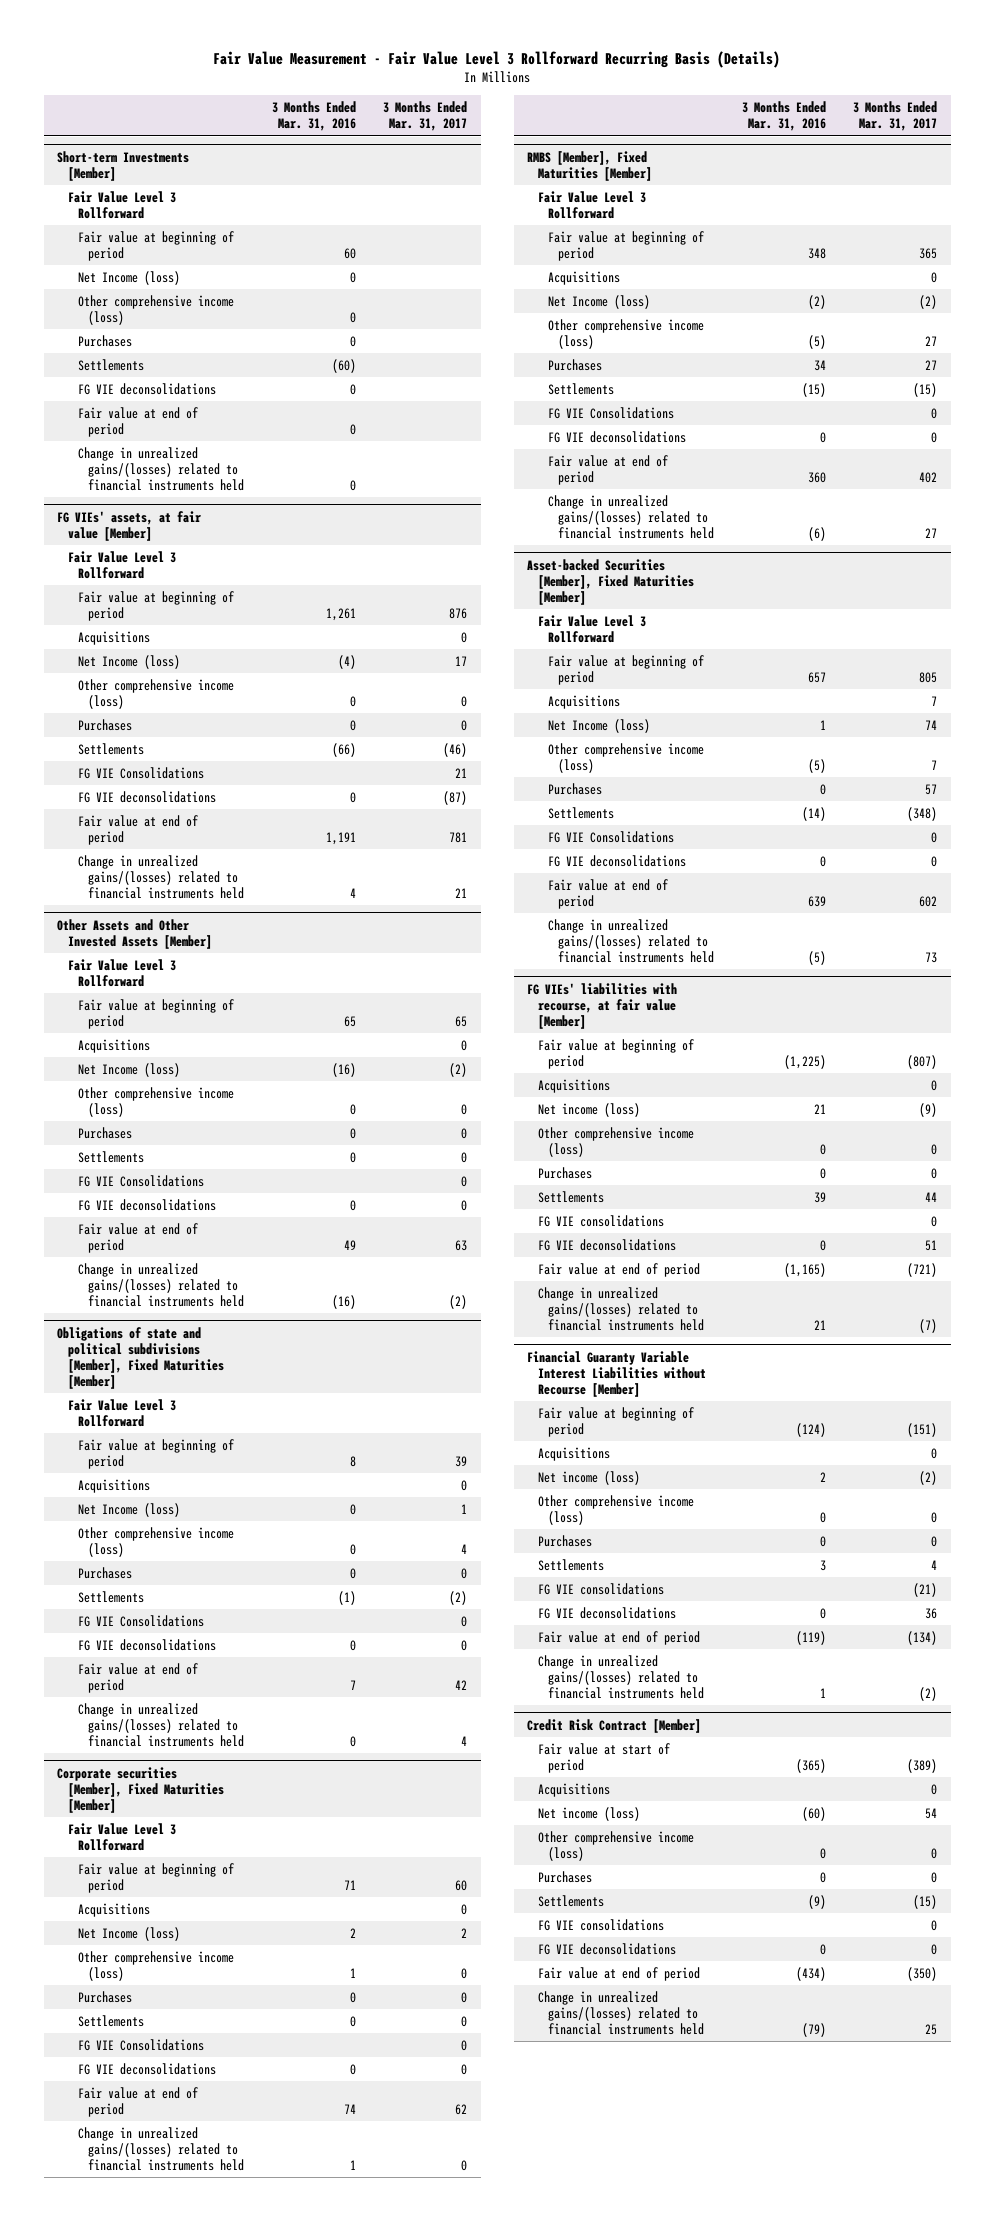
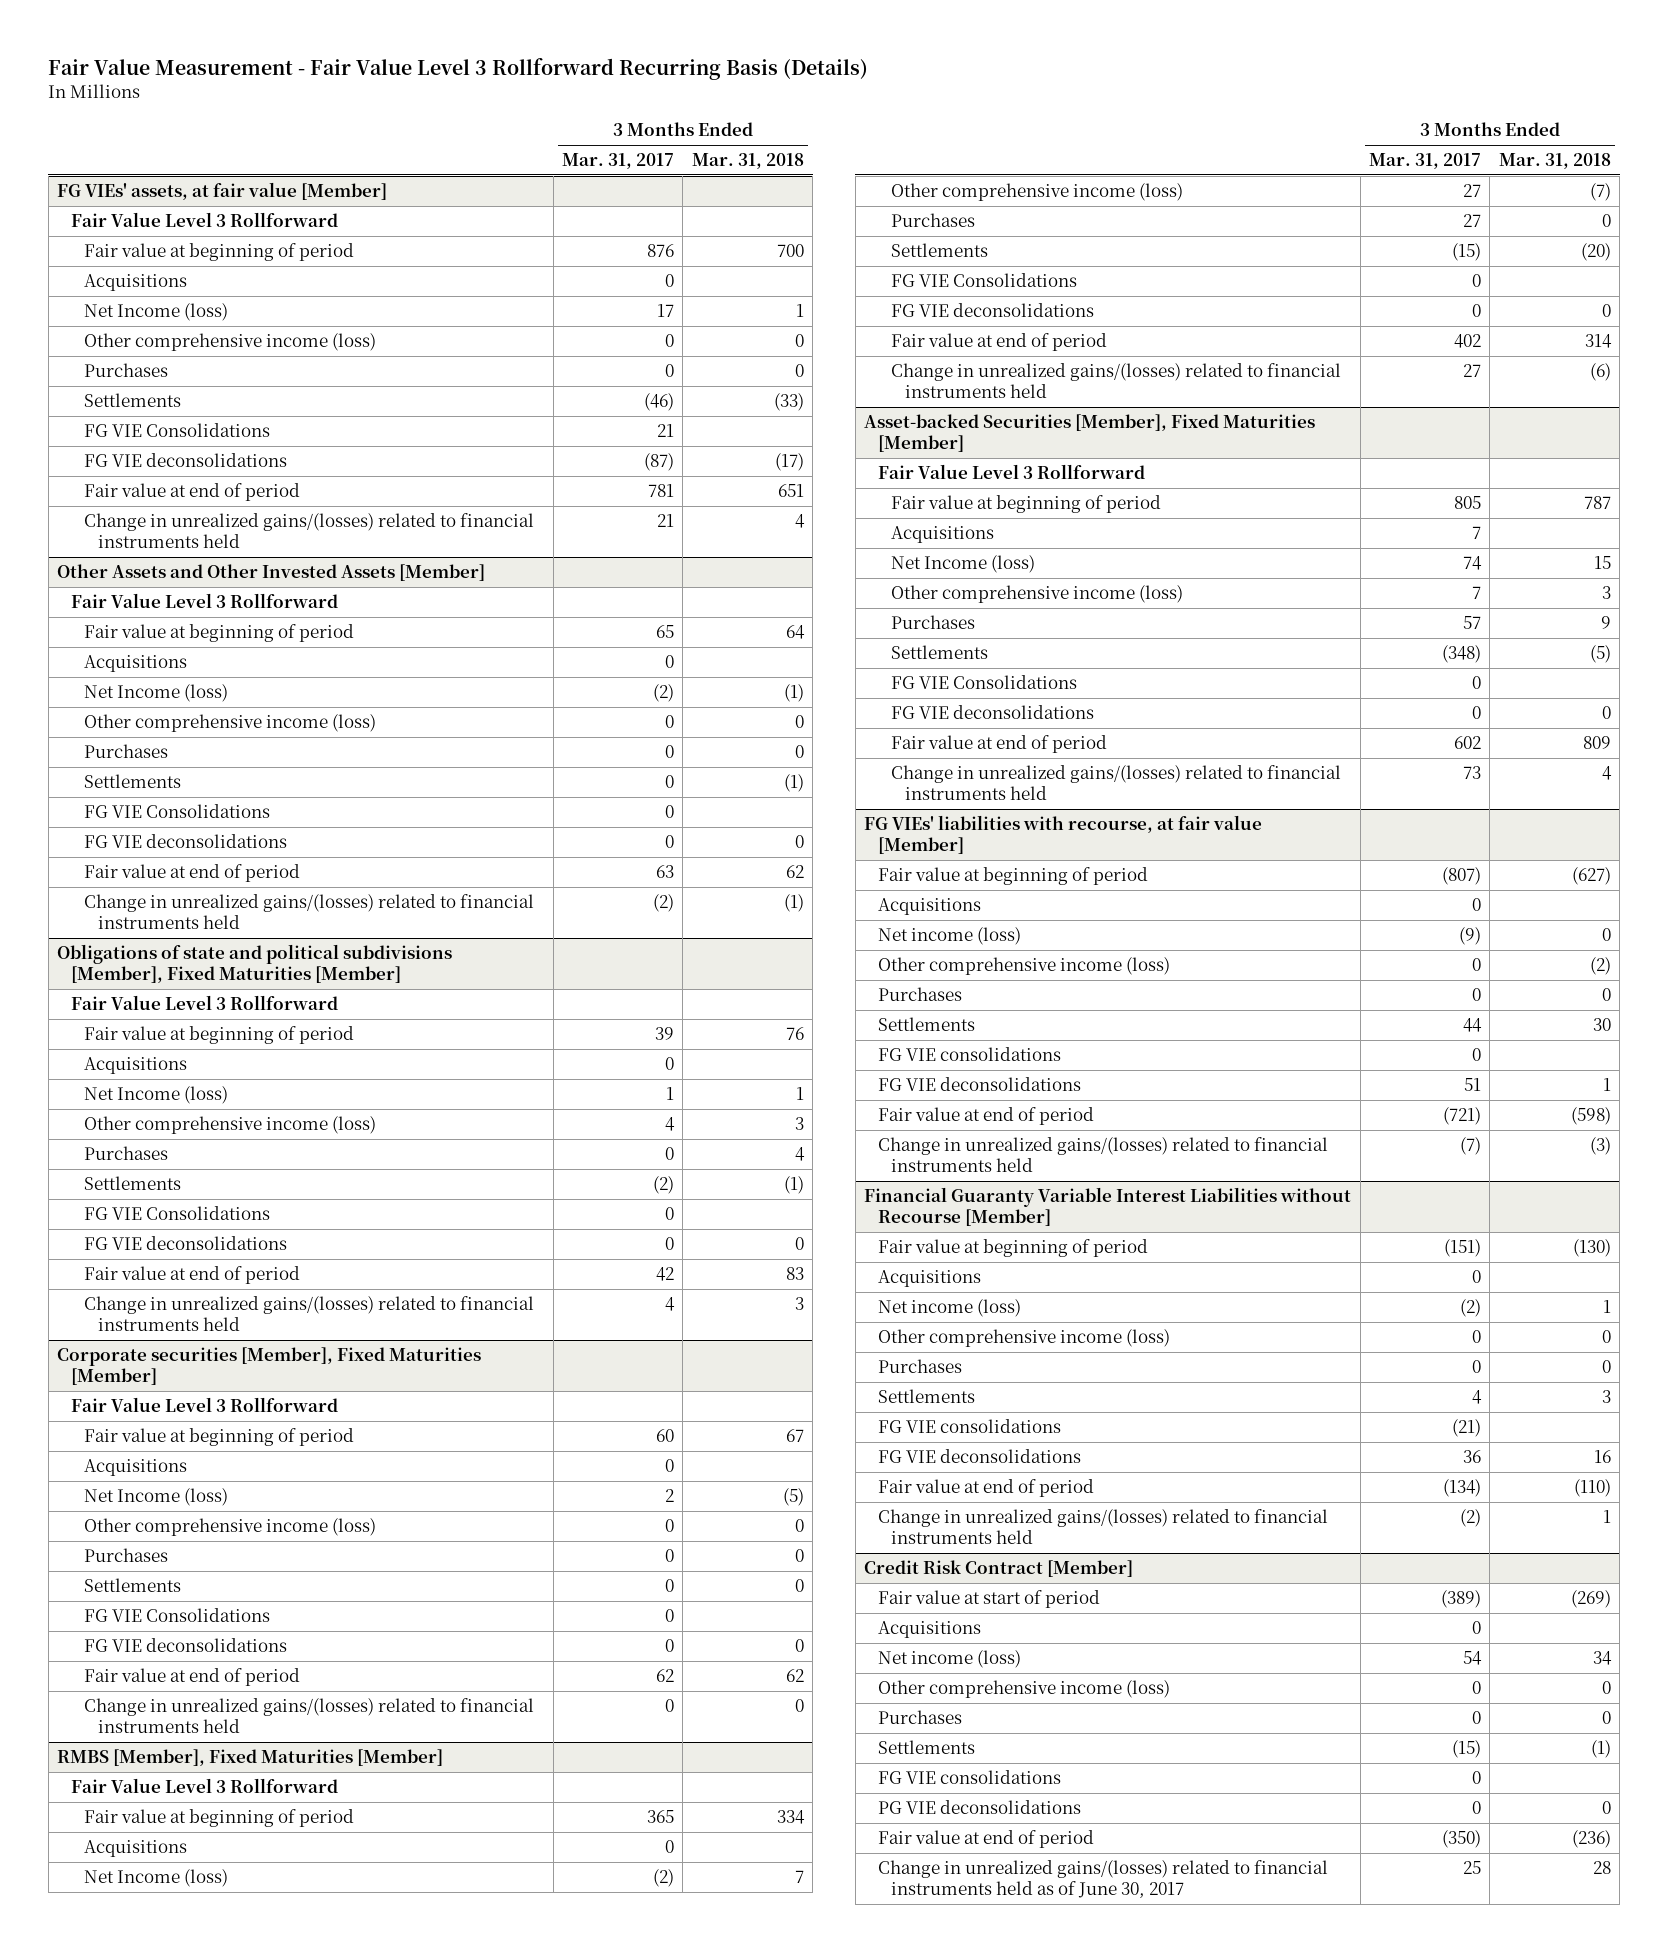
- | 3 Months Ended Mar. 31, 2016 | 3 Months Ended Mar. 31, 2017
+ | 3 Months Ended Mar. 31, 2017 | 3 Months Ended Mar. 31, 2018
- Short-term Investments [Member]
- Fair Value Level 3 Rollforward
- Fair value at beginning of period | 60 |
- Net Income (loss) | 0 |
- Other comprehensive income (loss) | 0 |
- Purchases | 0 |
- Settlements | (60) |
- FG VIE deconsolidations | 0 |
- Fair value at end of period | 0 |
- Change in unrealized gains/(losses) related to financial instruments held | 0 |
@ Credit Risk Contract [Member]
- FG VIE deconsolidations | 0 | 0
+ PG VIE deconsolidations | 0 | 0
- Change in unrealized gains/(losses) related to financial instruments held | (79) | 25
+ Change in unrealized gains/(losses) related to financial instruments held as of June 30, 2017 | 25 | 28

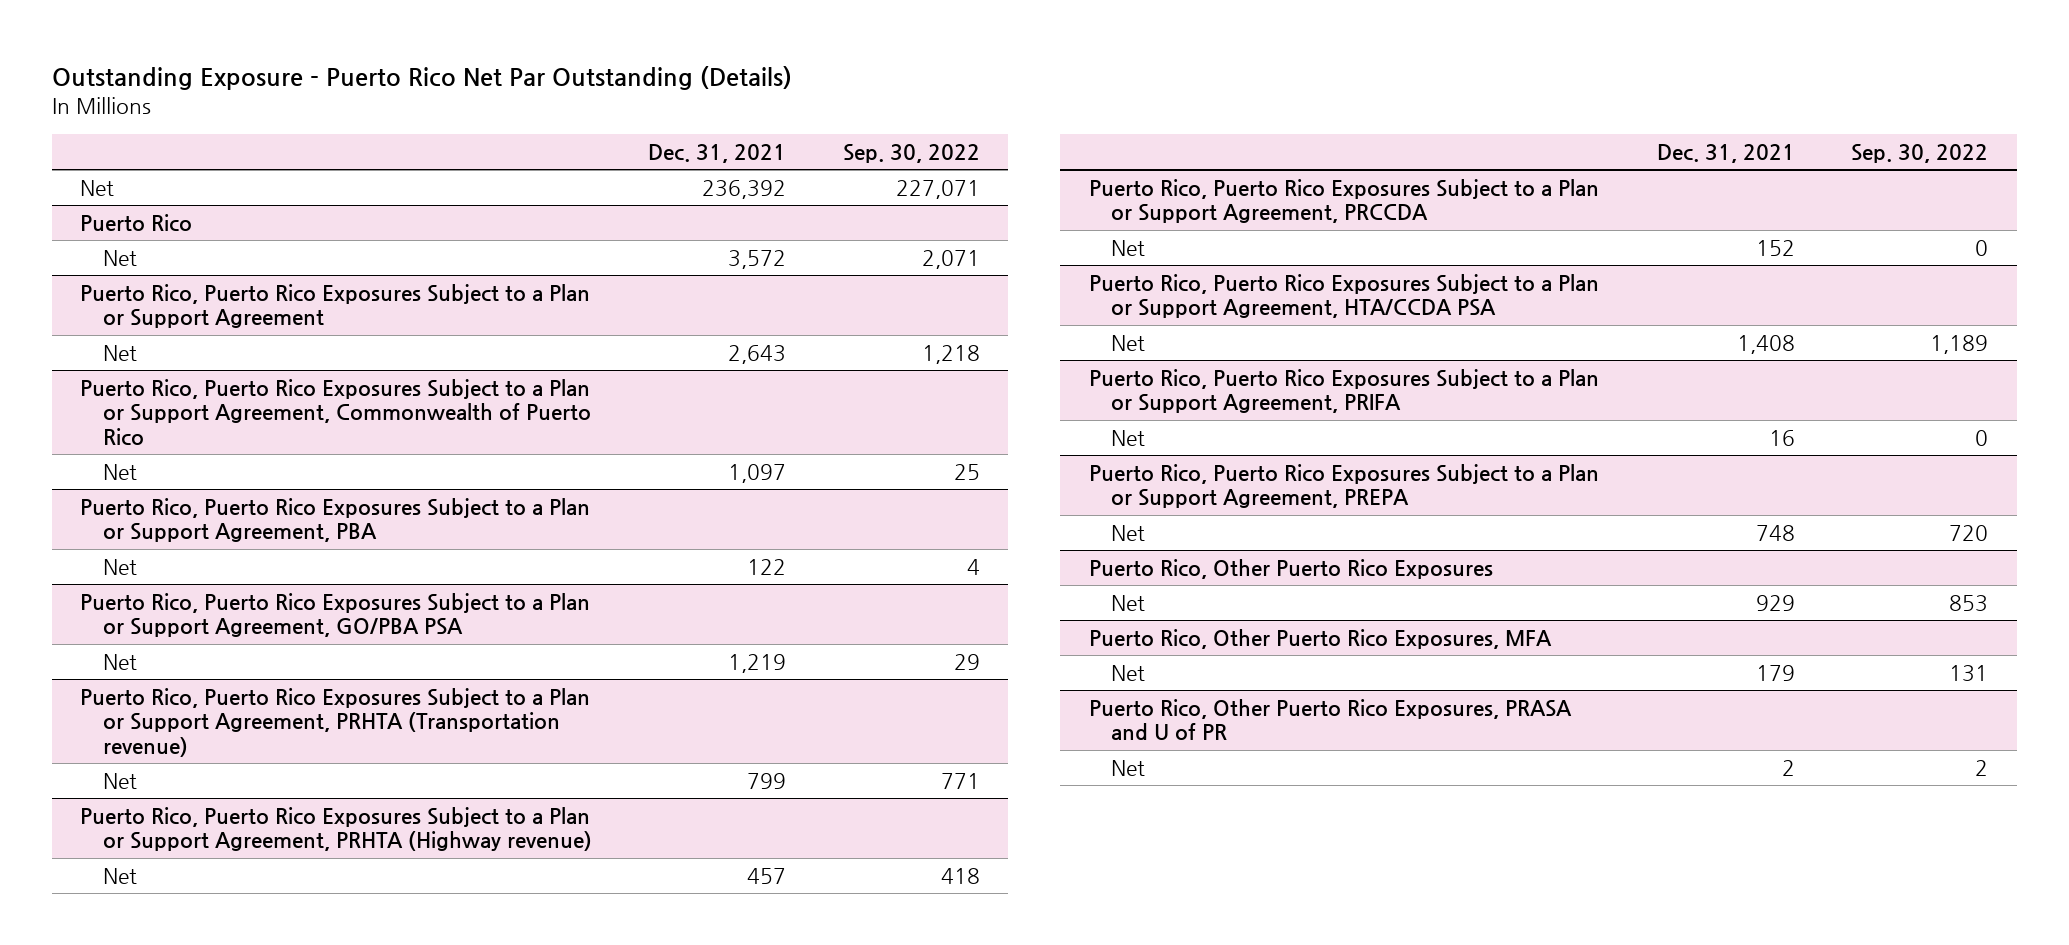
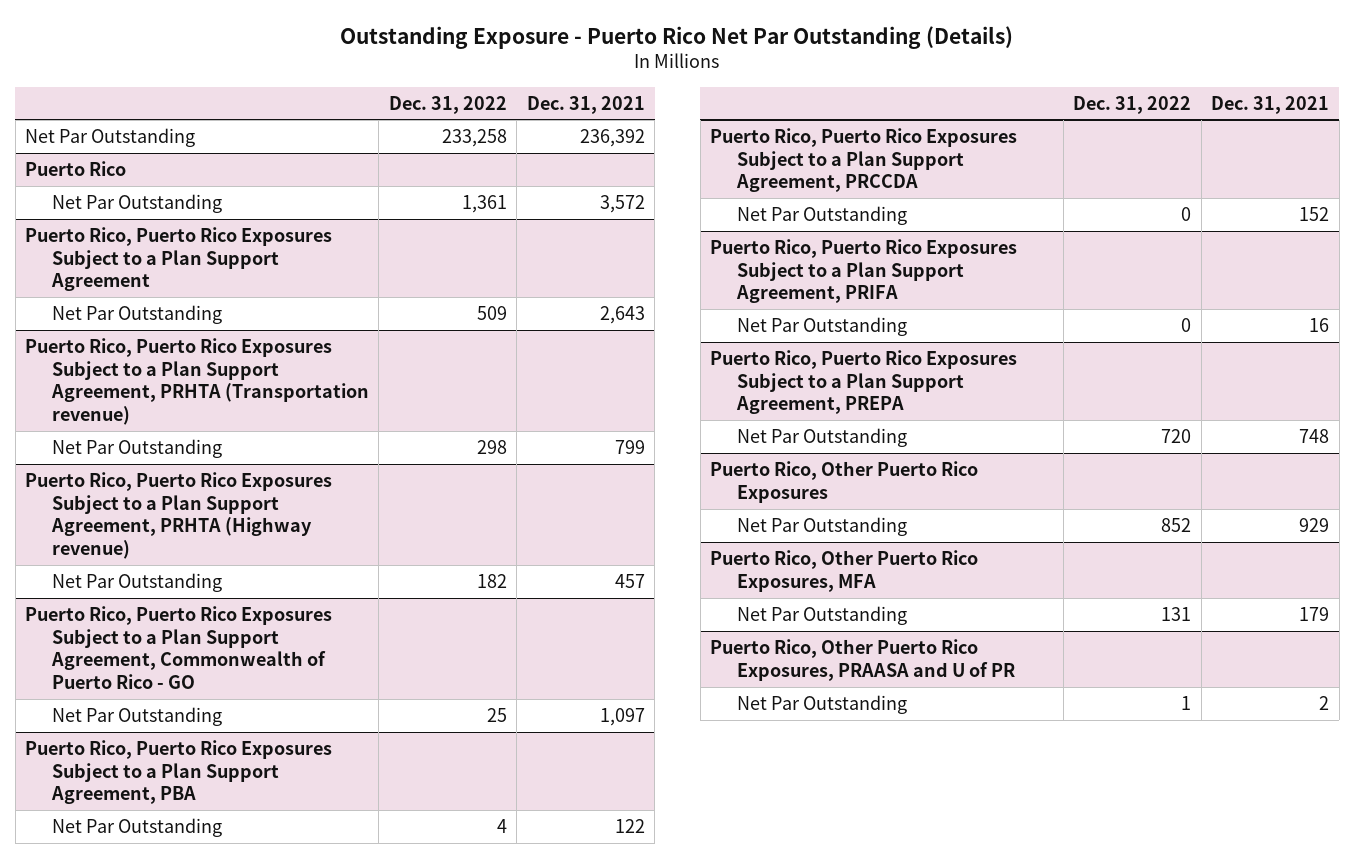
- | Dec. 31, 2021 | Sep. 30, 2022
+ | Dec. 31, 2022 | Dec. 31, 2021
- Net | 236,392 | 227,071
+ Net Par Outstanding | 233,258 | 236,392
@ Puerto Rico
- Net | 3,572 | 2,071
- Puerto Rico, Puerto Rico Exposures Subject to a Plan or Support Agreement
- Net | 2,643 | 1,218
- Puerto Rico, Puerto Rico Exposures Subject to a Plan or Support Agreement, Commonwealth of Puerto Rico
- Net | 1,097 | 25
- Puerto Rico, Puerto Rico Exposures Subject to a Plan or Support Agreement, PBA
- Net | 122 | 4
- Puerto Rico, Puerto Rico Exposures Subject to a Plan or Support Agreement, GO/PBA PSA
- Net | 1,219 | 29
- Puerto Rico, Puerto Rico Exposures Subject to a Plan or Support Agreement, PRHTA (Transportation revenue)
- Net | 799 | 771
- Puerto Rico, Puerto Rico Exposures Subject to a Plan or Support Agreement, PRHTA (Highway revenue)
- Net | 457 | 418
- Puerto Rico, Puerto Rico Exposures Subject to a Plan or Support Agreement, PRCCDA
- Net | 152 | 0
- Puerto Rico, Puerto Rico Exposures Subject to a Plan or Support Agreement, HTA/CCDA PSA
- Net | 1,408 | 1,189
- Puerto Rico, Puerto Rico Exposures Subject to a Plan or Support Agreement, PRIFA
- Net | 16 | 0
- Puerto Rico, Puerto Rico Exposures Subject to a Plan or Support Agreement, PREPA
- Net | 748 | 720
@ Puerto Rico
+ Net Par Outstanding | 1,361 | 3,572
+ Puerto Rico, Puerto Rico Exposures Subject to a Plan Support Agreement
+ Net Par Outstanding | 509 | 2,643
+ Puerto Rico, Puerto Rico Exposures Subject to a Plan Support Agreement, PRHTA (Transportation revenue)
+ Net Par Outstanding | 298 | 799
+ Puerto Rico, Puerto Rico Exposures Subject to a Plan Support Agreement, PRHTA (Highway revenue)
+ Net Par Outstanding | 182 | 457
+ Puerto Rico, Puerto Rico Exposures Subject to a Plan Support Agreement, Commonwealth of Puerto Rico - GO
+ Net Par Outstanding | 25 | 1,097
+ Puerto Rico, Puerto Rico Exposures Subject to a Plan Support Agreement, PBA
+ Net Par Outstanding | 4 | 122
+ Puerto Rico, Puerto Rico Exposures Subject to a Plan Support Agreement, PRCCDA
+ Net Par Outstanding | 0 | 152
+ Puerto Rico, Puerto Rico Exposures Subject to a Plan Support Agreement, PRIFA
+ Net Par Outstanding | 0 | 16
+ Puerto Rico, Puerto Rico Exposures Subject to a Plan Support Agreement, PREPA
+ Net Par Outstanding | 720 | 748
@ Puerto Rico, Other Puerto Rico Exposures
- Net | 929 | 853
+ Net Par Outstanding | 852 | 929
@ Puerto Rico, Other Puerto Rico Exposures, MFA
- Net | 179 | 131
- Puerto Rico, Other Puerto Rico Exposures, PRASA and U of PR
- Net | 2 | 2
@ Puerto Rico, Other Puerto Rico Exposures, MFA
+ Net Par Outstanding | 131 | 179
+ Puerto Rico, Other Puerto Rico Exposures, PRAASA and U of PR
+ Net Par Outstanding | 1 | 2

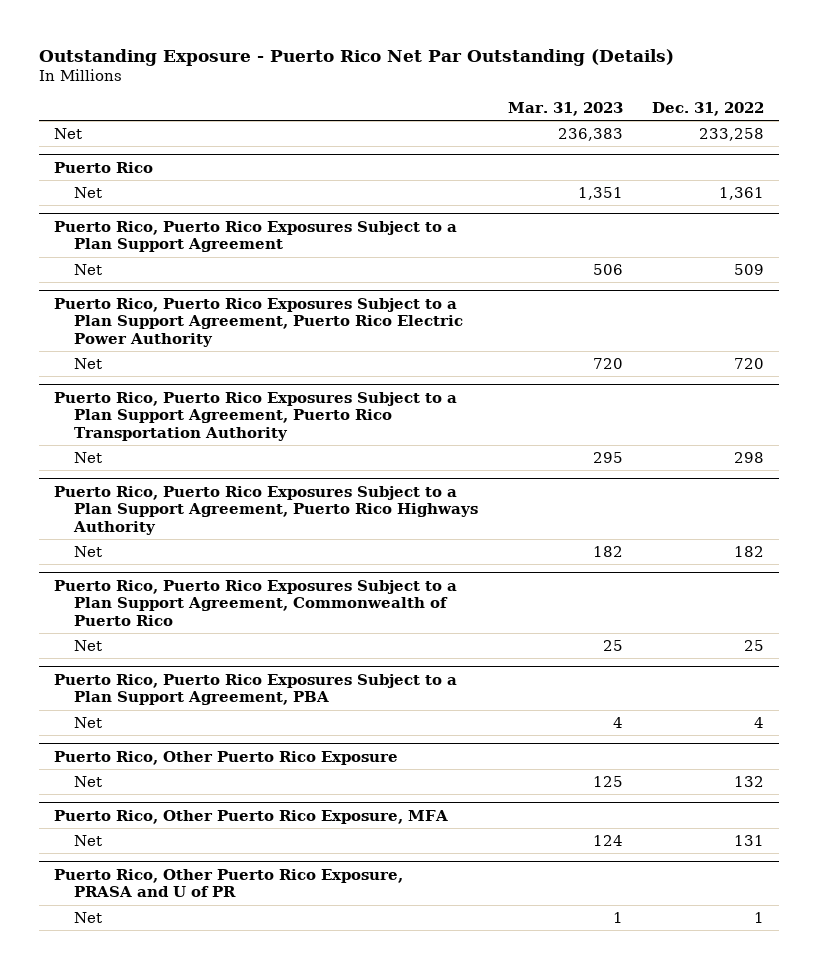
- | Dec. 31, 2022 | Dec. 31, 2021
+ | Mar. 31, 2023 | Dec. 31, 2022
- Net Par Outstanding | 233,258 | 236,392
+ Net | 236,383 | 233,258
@ Puerto Rico
- Net Par Outstanding | 1,361 | 3,572
+ Net | 1,351 | 1,361
@ Puerto Rico, Puerto Rico Exposures Subject to a Plan Support Agreement
- Net Par Outstanding | 509 | 2,643
- Puerto Rico, Puerto Rico Exposures Subject to a Plan Support Agreement, PRHTA (Transportation revenue)
- Net Par Outstanding | 298 | 799
- Puerto Rico, Puerto Rico Exposures Subject to a Plan Support Agreement, PRHTA (Highway revenue)
- Net Par Outstanding | 182 | 457
- Puerto Rico, Puerto Rico Exposures Subject to a Plan Support Agreement, Commonwealth of Puerto Rico - GO
- Net Par Outstanding | 25 | 1,097
@ Puerto Rico, Puerto Rico Exposures Subject to a Plan Support Agreement
+ Net | 506 | 509
+ Puerto Rico, Puerto Rico Exposures Subject to a Plan Support Agreement, Puerto Rico Electric Power Authority
+ Net | 720 | 720
+ Puerto Rico, Puerto Rico Exposures Subject to a Plan Support Agreement, Puerto Rico Transportation Authority
+ Net | 295 | 298
+ Puerto Rico, Puerto Rico Exposures Subject to a Plan Support Agreement, Puerto Rico Highways Authority
+ Net | 182 | 182
+ Puerto Rico, Puerto Rico Exposures Subject to a Plan Support Agreement, Commonwealth of Puerto Rico
+ Net | 25 | 25
@ Puerto Rico, Puerto Rico Exposures Subject to a Plan Support Agreement, PBA
- Net Par Outstanding | 4 | 122
- Puerto Rico, Puerto Rico Exposures Subject to a Plan Support Agreement, PRCCDA
- Net Par Outstanding | 0 | 152
- Puerto Rico, Puerto Rico Exposures Subject to a Plan Support Agreement, PRIFA
- Net Par Outstanding | 0 | 16
- Puerto Rico, Puerto Rico Exposures Subject to a Plan Support Agreement, PREPA
- Net Par Outstanding | 720 | 748
- Puerto Rico, Other Puerto Rico Exposures
- Net Par Outstanding | 852 | 929
- Puerto Rico, Other Puerto Rico Exposures, MFA
- Net Par Outstanding | 131 | 179
- Puerto Rico, Other Puerto Rico Exposures, PRAASA and U of PR
- Net Par Outstanding | 1 | 2
@ Puerto Rico, Puerto Rico Exposures Subject to a Plan Support Agreement, PBA
+ Net | 4 | 4
+ Puerto Rico, Other Puerto Rico Exposure
+ Net | 125 | 132
+ Puerto Rico, Other Puerto Rico Exposure, MFA
+ Net | 124 | 131
+ Puerto Rico, Other Puerto Rico Exposure, PRASA and U of PR
+ Net | 1 | 1

